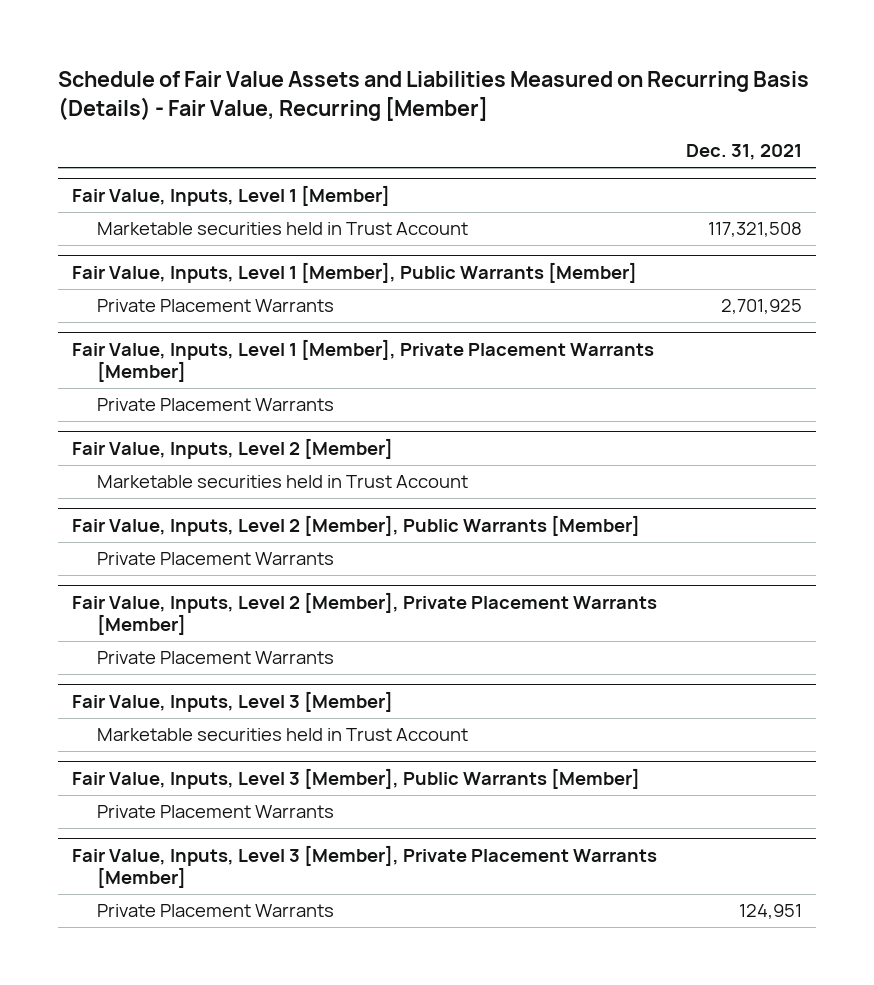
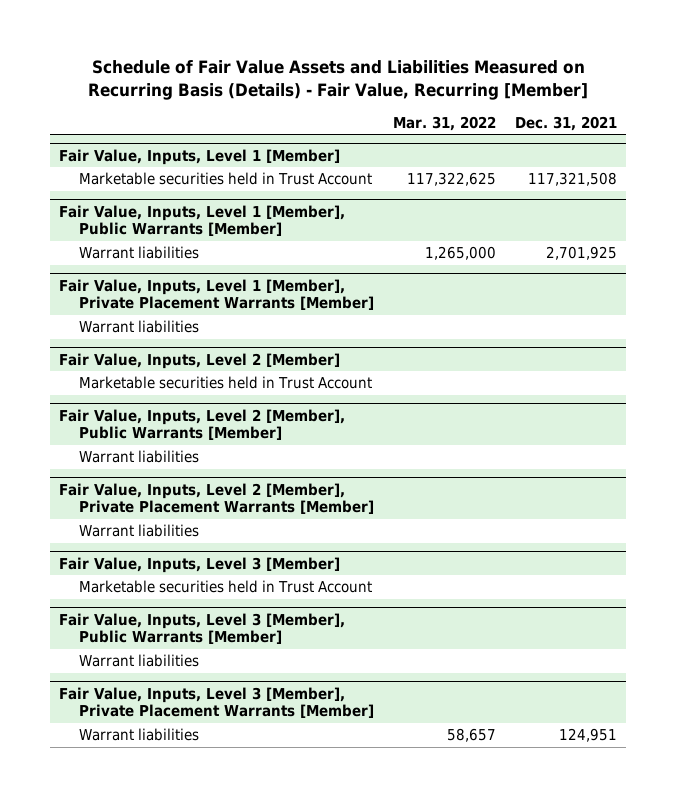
- | Dec. 31, 2021
+ | Mar. 31, 2022 | Dec. 31, 2021
@ Fair Value, Inputs, Level 1 [Member], Public Warrants [Member]
- Private Placement Warrants | 2,701,925
+ Warrant liabilities | 1,265,000 | 2,701,925
@ Fair Value, Inputs, Level 1 [Member], Private Placement Warrants [Member]
- Private Placement Warrants
+ Warrant liabilities
@ Fair Value, Inputs, Level 2 [Member], Public Warrants [Member]
- Private Placement Warrants
+ Warrant liabilities
@ Fair Value, Inputs, Level 2 [Member], Private Placement Warrants [Member]
- Private Placement Warrants
+ Warrant liabilities
@ Fair Value, Inputs, Level 3 [Member], Public Warrants [Member]
- Private Placement Warrants
+ Warrant liabilities
@ Fair Value, Inputs, Level 3 [Member], Private Placement Warrants [Member]
- Private Placement Warrants | 124,951
+ Warrant liabilities | 58,657 | 124,951

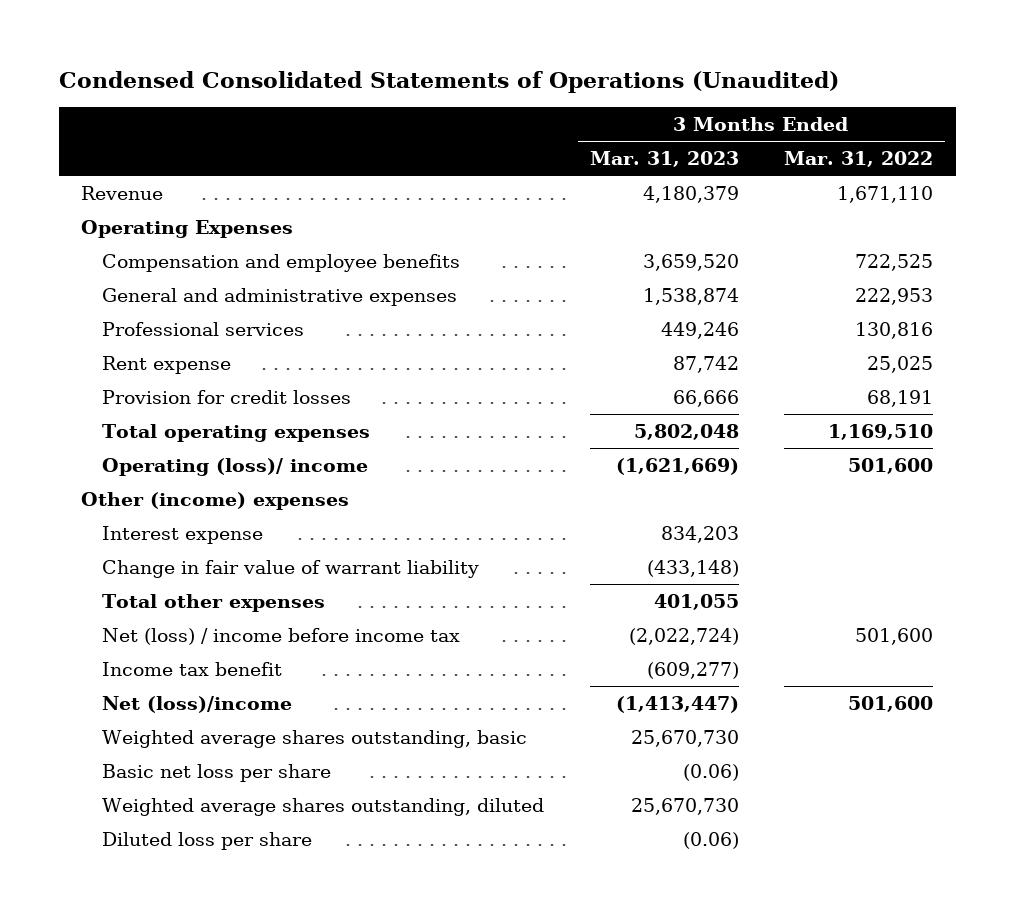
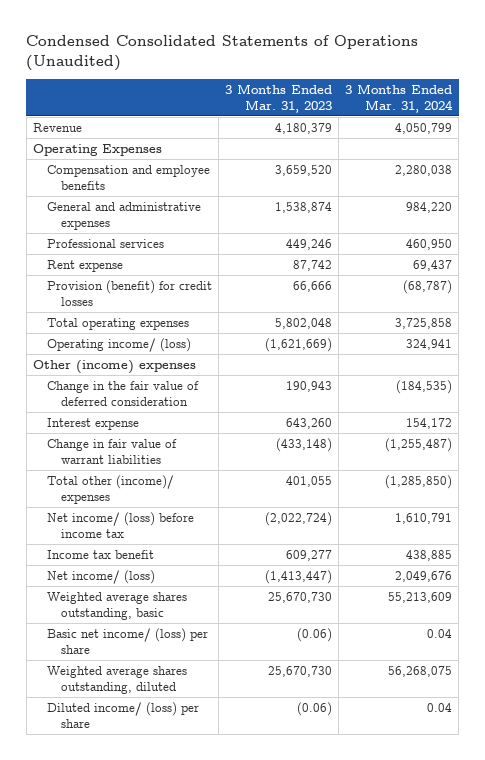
- | 3 Months Ended Mar. 31, 2023 | 3 Months Ended Mar. 31, 2022
+ | 3 Months Ended Mar. 31, 2023 | 3 Months Ended Mar. 31, 2024
- Provision for credit losses | 66,666 | 68,191
+ Provision (benefit) for credit losses | 66,666 | (68,787)
- Operating (loss)/ income | (1,621,669) | 501,600
+ Operating income/ (loss) | (1,621,669) | 324,941
- Interest expense | 834,203 |
- Change in fair value of warrant liability | (433,148) |
- Total other expenses | 401,055 |
- Net (loss) / income before income tax | (2,022,724) | 501,600
- Income tax benefit | (609,277) |
- Net (loss)/income | (1,413,447) | 501,600
+ Change in the fair value of deferred consideration | 190,943 | (184,535)
+ Interest expense | 643,260 | 154,172
+ Change in fair value of warrant liabilities | (433,148) | (1,255,487)
+ Total other (income)/ expenses | 401,055 | (1,285,850)
+ Net income/ (loss) before income tax | (2,022,724) | 1,610,791
+ Income tax benefit | 609,277 | 438,885
+ Net income/ (loss) | (1,413,447) | 2,049,676
- Basic net loss per share | (0.06) |
+ Basic net income/ (loss) per share | (0.06) | 0.04
- Diluted loss per share | (0.06) |
+ Diluted income/ (loss) per share | (0.06) | 0.04

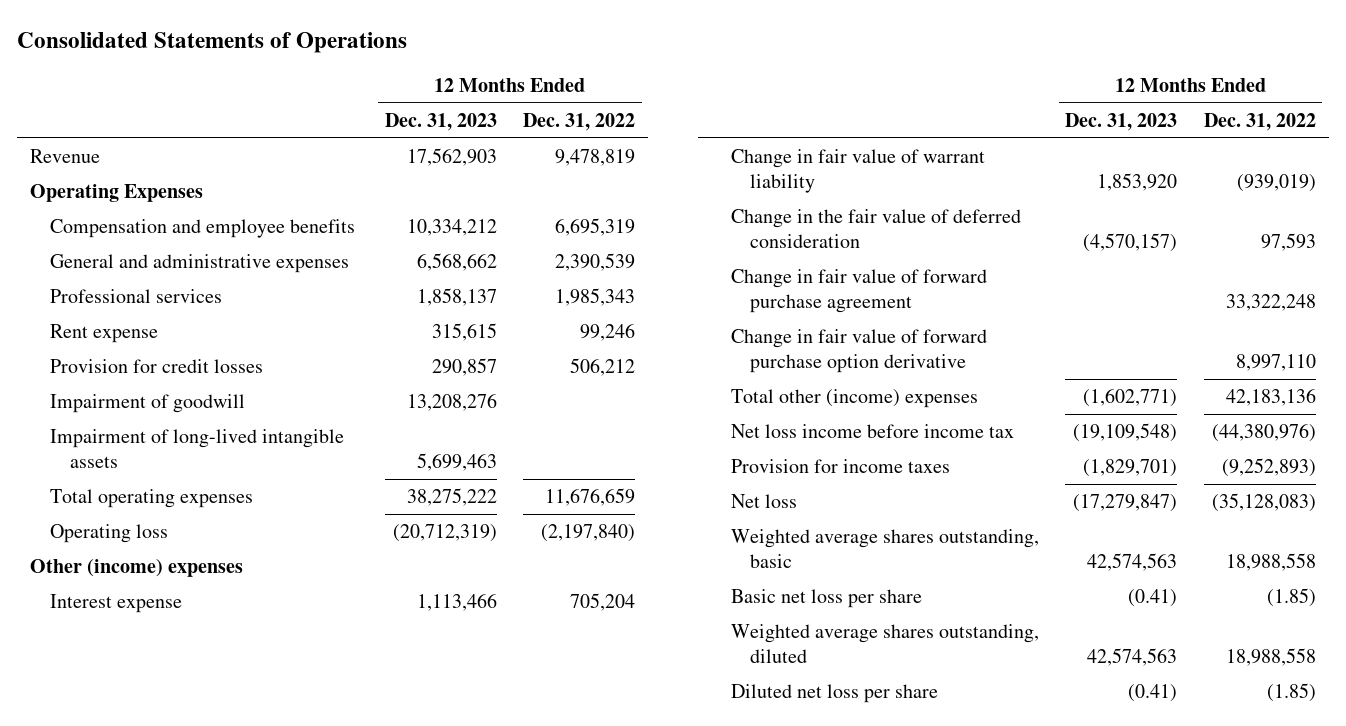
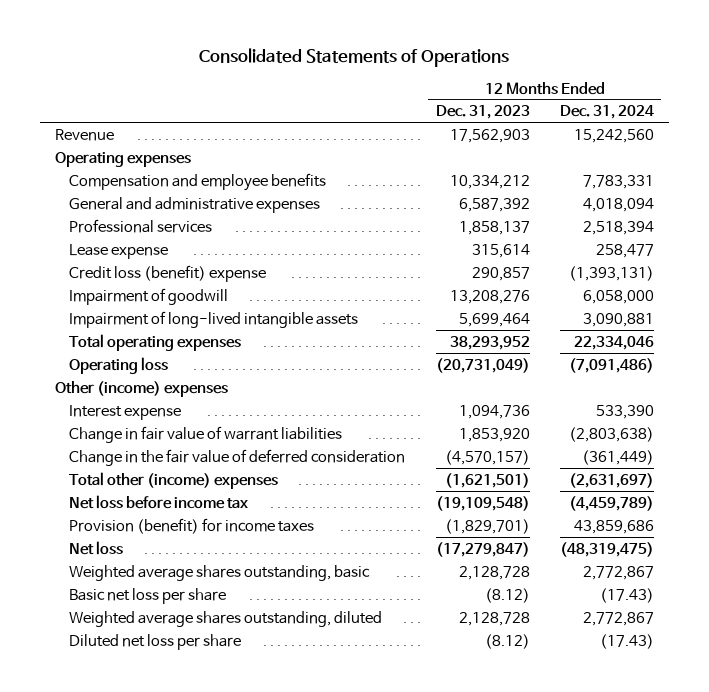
- | 12 Months Ended Dec. 31, 2023 | 12 Months Ended Dec. 31, 2022
+ | 12 Months Ended Dec. 31, 2023 | 12 Months Ended Dec. 31, 2024
- Operating Expenses
+ Operating expenses
- General and administrative expenses | 6,568,662 | 2,390,539
+ General and administrative expenses | 6,587,392 | 4,018,094
- Rent expense | 315,615 | 99,246
- Provision for credit losses | 290,857 | 506,212
+ Lease expense | 315,614 | 258,477
+ Credit loss (benefit) expense | 290,857 | (1,393,131)
- Impairment of long-lived intangible assets | 5,699,463 |
- Total operating expenses | 38,275,222 | 11,676,659
- Operating loss | (20,712,319) | (2,197,840)
+ Impairment of long-lived intangible assets | 5,699,464 | 3,090,881
+ Total operating expenses | 38,293,952 | 22,334,046
+ Operating loss | (20,731,049) | (7,091,486)
- Interest expense | 1,113,466 | 705,204
- Change in fair value of warrant liability | 1,853,920 | (939,019)
+ Interest expense | 1,094,736 | 533,390
+ Change in fair value of warrant liabilities | 1,853,920 | (2,803,638)
- Change in fair value of forward purchase agreement | | 33,322,248
- Change in fair value of forward purchase option derivative | | 8,997,110
- Total other (income) expenses | (1,602,771) | 42,183,136
- Net loss income before income tax | (19,109,548) | (44,380,976)
- Provision for income taxes | (1,829,701) | (9,252,893)
+ Total other (income) expenses | (1,621,501) | (2,631,697)
+ Net loss before income tax | (19,109,548) | (4,459,789)
+ Provision (benefit) for income taxes | (1,829,701) | 43,859,686
- Weighted average shares outstanding, basic | 42,574,563 | 18,988,558
- Basic net loss per share | (0.41) | (1.85)
- Weighted average shares outstanding, diluted | 42,574,563 | 18,988,558
- Diluted net loss per share | (0.41) | (1.85)
+ Weighted average shares outstanding, basic | 2,128,728 | 2,772,867
+ Basic net loss per share | (8.12) | (17.43)
+ Weighted average shares outstanding, diluted | 2,128,728 | 2,772,867
+ Diluted net loss per share | (8.12) | (17.43)

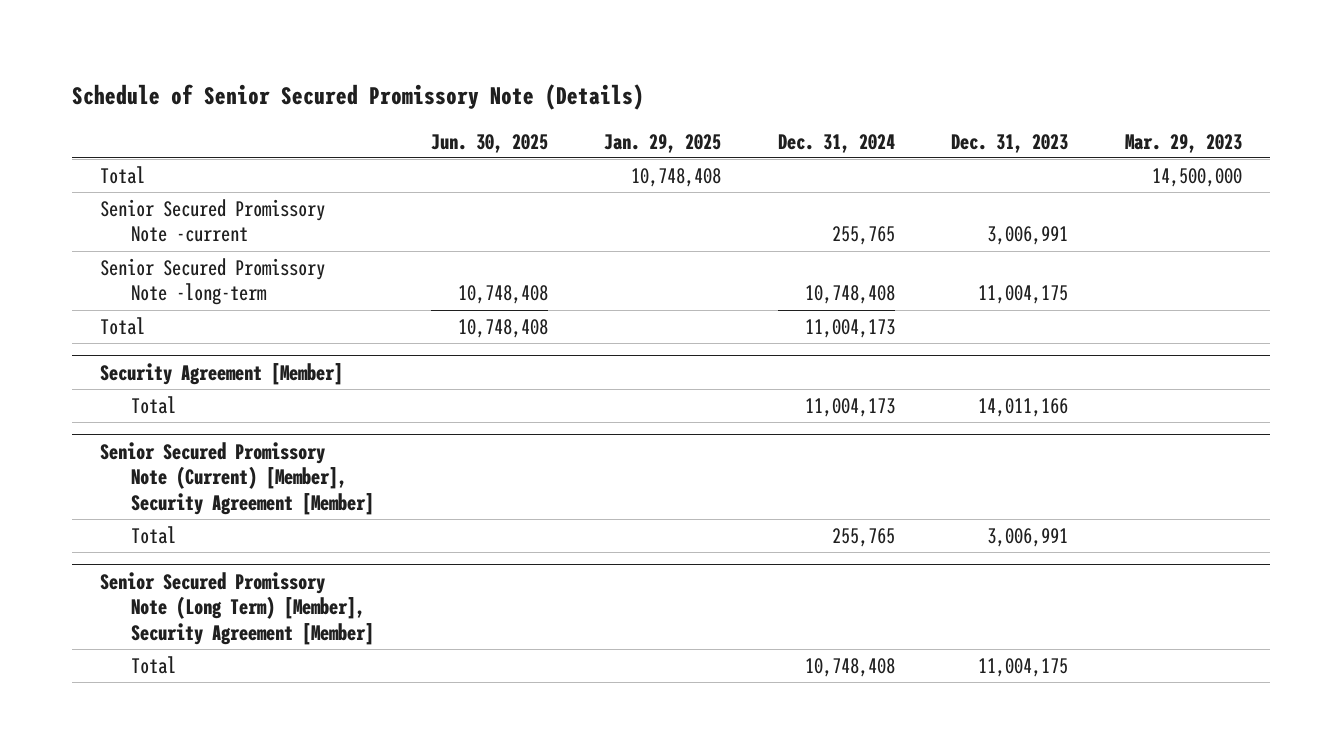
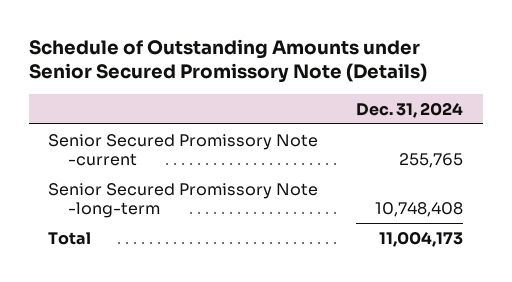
- Schedule of Senior Secured Promissory Note (Details)
+ Schedule of Outstanding Amounts under Senior Secured Promissory Note (Details)
- | Jun. 30, 2025 | Jan. 29, 2025 | Dec. 31, 2024 | Dec. 31, 2023 | Mar. 29, 2023
+ | Dec. 31, 2024
- Total | | 10,748,408 | | | 14,500,000
- Security Agreement [Member]
- Total | | | 11,004,173 | 14,011,166 |
- Senior Secured Promissory Note (Current) [Member], Security Agreement [Member]
- Total | | | 255,765 | 3,006,991 |
- Senior Secured Promissory Note (Long Term) [Member], Security Agreement [Member]
- Total | | | 10,748,408 | 11,004,175 |

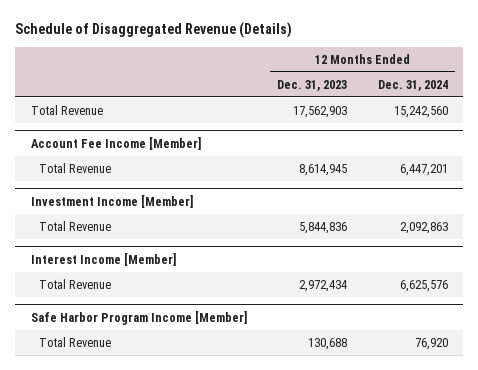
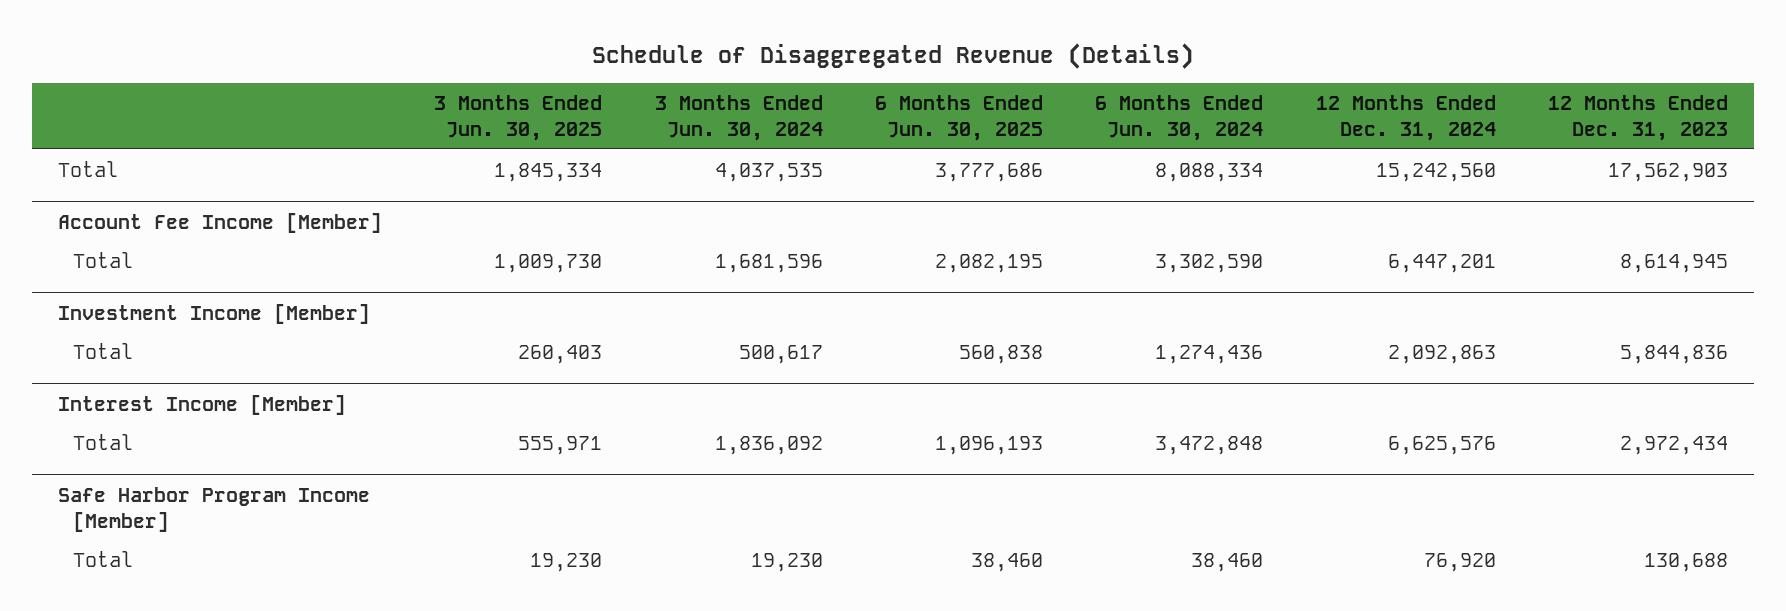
- | 12 Months Ended Dec. 31, 2023 | 12 Months Ended Dec. 31, 2024
+ | 3 Months Ended Jun. 30, 2025 | 3 Months Ended Jun. 30, 2024 | 6 Months Ended Jun. 30, 2025 | 6 Months Ended Jun. 30, 2024 | 12 Months Ended Dec. 31, 2024 | 12 Months Ended Dec. 31, 2023
- Total Revenue | 17,562,903 | 15,242,560
+ Total | 1,845,334 | 4,037,535 | 3,777,686 | 8,088,334 | 15,242,560 | 17,562,903
@ Account Fee Income [Member]
- Total Revenue | 8,614,945 | 6,447,201
+ Total | 1,009,730 | 1,681,596 | 2,082,195 | 3,302,590 | 6,447,201 | 8,614,945
@ Investment Income [Member]
- Total Revenue | 5,844,836 | 2,092,863
+ Total | 260,403 | 500,617 | 560,838 | 1,274,436 | 2,092,863 | 5,844,836
@ Interest Income [Member]
- Total Revenue | 2,972,434 | 6,625,576
+ Total | 555,971 | 1,836,092 | 1,096,193 | 3,472,848 | 6,625,576 | 2,972,434
@ Safe Harbor Program Income [Member]
- Total Revenue | 130,688 | 76,920
+ Total | 19,230 | 19,230 | 38,460 | 38,460 | 76,920 | 130,688

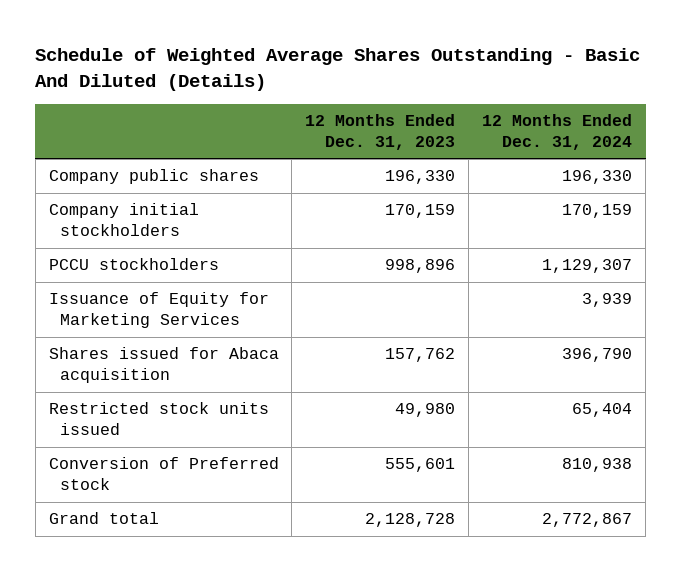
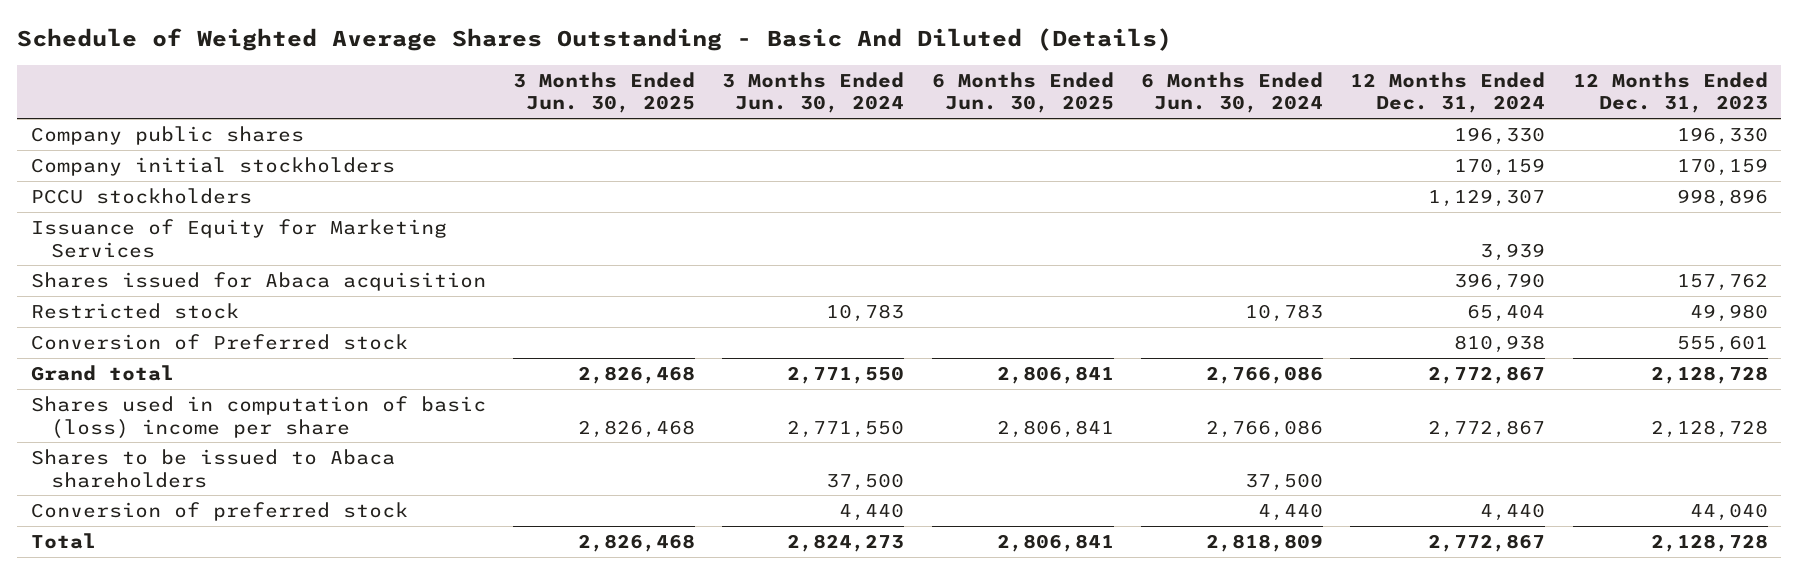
- | 12 Months Ended Dec. 31, 2023 | 12 Months Ended Dec. 31, 2024
+ | 3 Months Ended Jun. 30, 2025 | 3 Months Ended Jun. 30, 2024 | 6 Months Ended Jun. 30, 2025 | 6 Months Ended Jun. 30, 2024 | 12 Months Ended Dec. 31, 2024 | 12 Months Ended Dec. 31, 2023
- Restricted stock units issued | 49,980 | 65,404
+ Restricted stock | | 10,783 | | 10,783 | 65,404 | 49,980
+ Shares used in computation of basic (loss) income per share | 2,826,468 | 2,771,550 | 2,806,841 | 2,766,086 | 2,772,867 | 2,128,728
+ Shares to be issued to Abaca shareholders | | 37,500 | | 37,500 | |
+ Conversion of preferred stock | | 4,440 | | 4,440 | 4,440 | 44,040
+ Total | 2,826,468 | 2,824,273 | 2,806,841 | 2,818,809 | 2,772,867 | 2,128,728

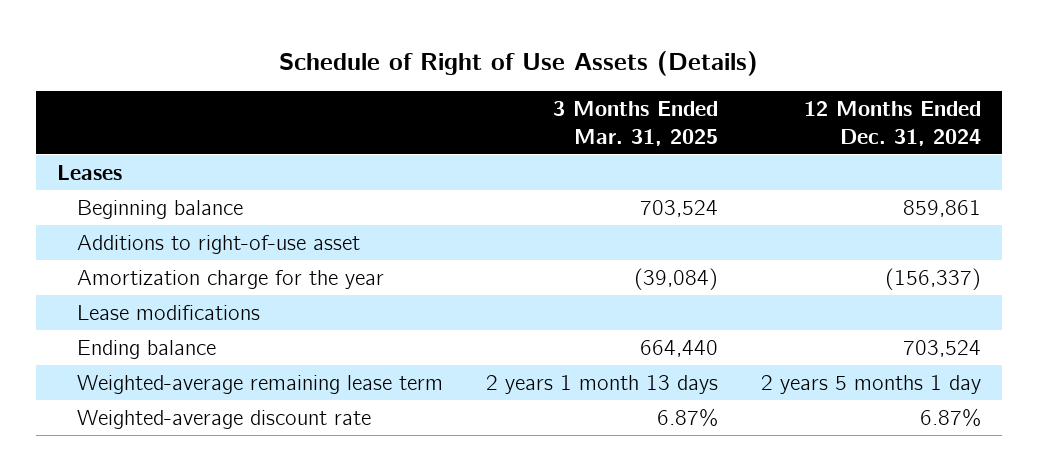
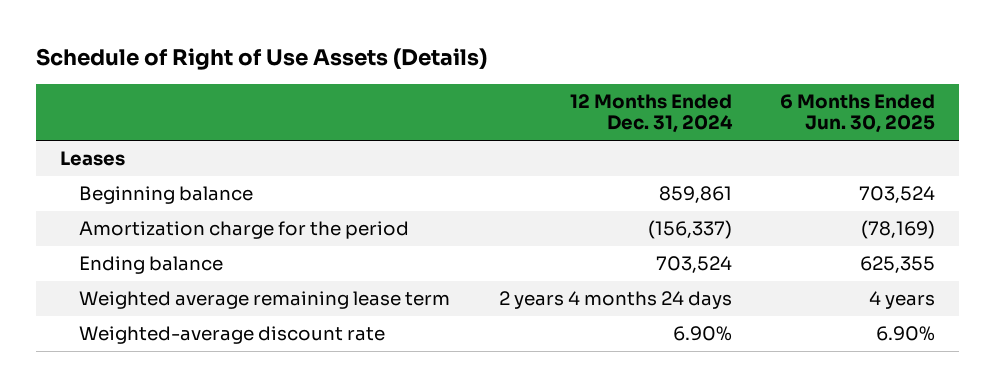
- | 3 Months Ended Mar. 31, 2025 | 12 Months Ended Dec. 31, 2024
+ | 12 Months Ended Dec. 31, 2024 | 6 Months Ended Jun. 30, 2025
- Additions to right-of-use asset
- Amortization charge for the year | (39,084) | (156,337)
- Lease modifications
+ Amortization charge for the period | (156,337) | (78,169)
- Weighted-average remaining lease term | 2 years 1 month 13 days | 2 years 5 months 1 day
- Weighted-average discount rate | 6.87% | 6.87%
+ Weighted average remaining lease term | 2 years 4 months 24 days | 4 years
+ Weighted-average discount rate | 6.90% | 6.90%

